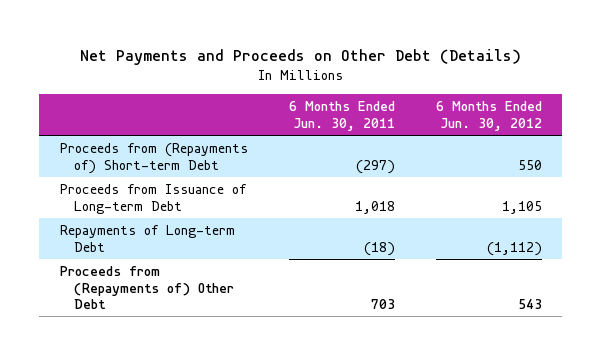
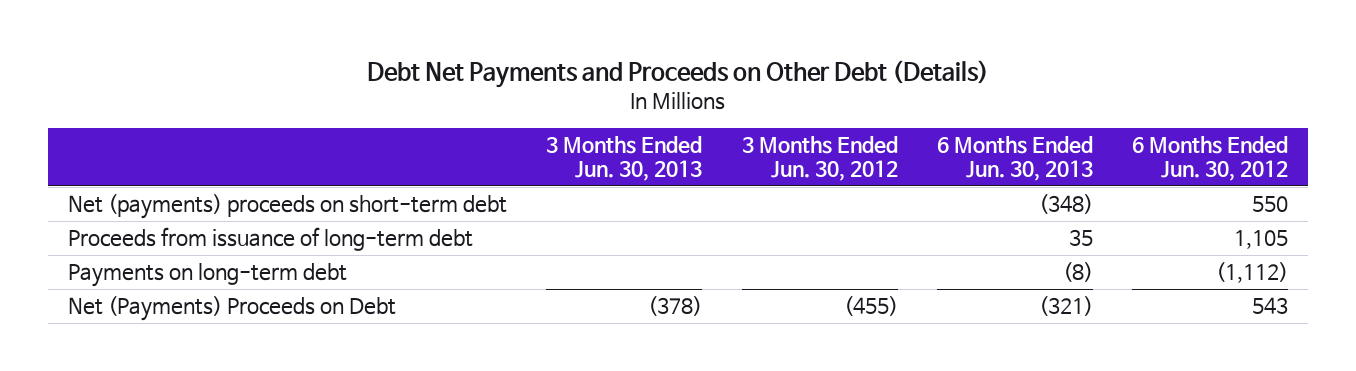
- Net Payments and Proceeds on Other Debt (Details)
+ Debt Net Payments and Proceeds on Other Debt (Details)
- | 6 Months Ended Jun. 30, 2011 | 6 Months Ended Jun. 30, 2012
+ | 3 Months Ended Jun. 30, 2013 | 3 Months Ended Jun. 30, 2012 | 6 Months Ended Jun. 30, 2013 | 6 Months Ended Jun. 30, 2012
- Proceeds from (Repayments of) Short-term Debt | (297) | 550
- Proceeds from Issuance of Long-term Debt | 1,018 | 1,105
- Repayments of Long-term Debt | (18) | (1,112)
- Proceeds from (Repayments of) Other Debt | 703 | 543
+ Net (payments) proceeds on short-term debt | | | (348) | 550
+ Proceeds from issuance of long-term debt | | | 35 | 1,105
+ Payments on long-term debt | | | (8) | (1,112)
+ Net (Payments) Proceeds on Debt | (378) | (455) | (321) | 543

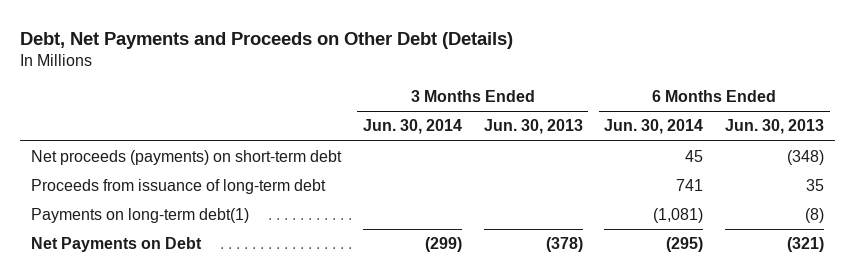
- Debt Net Payments and Proceeds on Other Debt (Details)
+ Debt, Net Payments and Proceeds on Other Debt (Details)
- | 3 Months Ended Jun. 30, 2013 | 3 Months Ended Jun. 30, 2012 | 6 Months Ended Jun. 30, 2013 | 6 Months Ended Jun. 30, 2012
+ | 3 Months Ended Jun. 30, 2014 | 3 Months Ended Jun. 30, 2013 | 6 Months Ended Jun. 30, 2014 | 6 Months Ended Jun. 30, 2013
- Net (payments) proceeds on short-term debt | | | (348) | 550
+ Net proceeds (payments) on short-term debt | | | 45 | (348)
- Payments on long-term debt | | | (8) | (1,112)
- Net (Payments) Proceeds on Debt | (378) | (455) | (321) | 543
+ Payments on long-term debt(1) | | | (1,081) | (8)
+ Net Payments on Debt | (299) | (378) | (295) | (321)

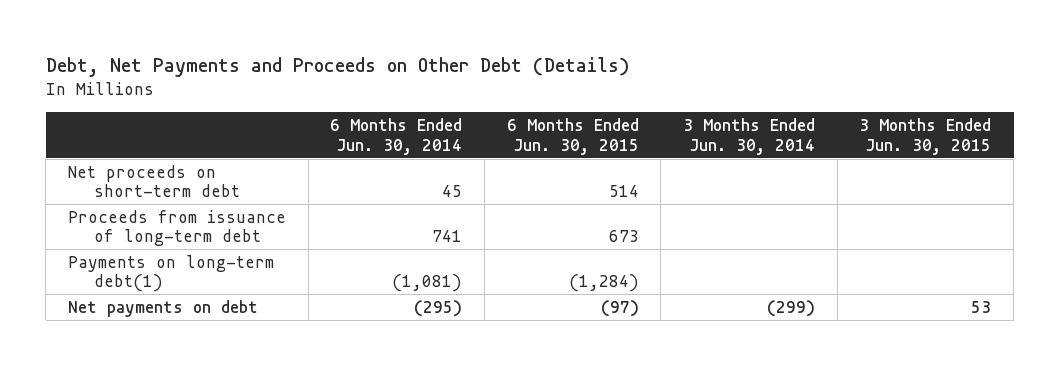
- | 3 Months Ended Jun. 30, 2014 | 3 Months Ended Jun. 30, 2013 | 6 Months Ended Jun. 30, 2014 | 6 Months Ended Jun. 30, 2013
+ | 6 Months Ended Jun. 30, 2014 | 6 Months Ended Jun. 30, 2015 | 3 Months Ended Jun. 30, 2014 | 3 Months Ended Jun. 30, 2015
- Net proceeds (payments) on short-term debt | | | 45 | (348)
+ Net proceeds on short-term debt | 45 | 514 | |
- Net Payments on Debt | (299) | (378) | (295) | (321)
+ Net payments on debt | (295) | (97) | (299) | 53

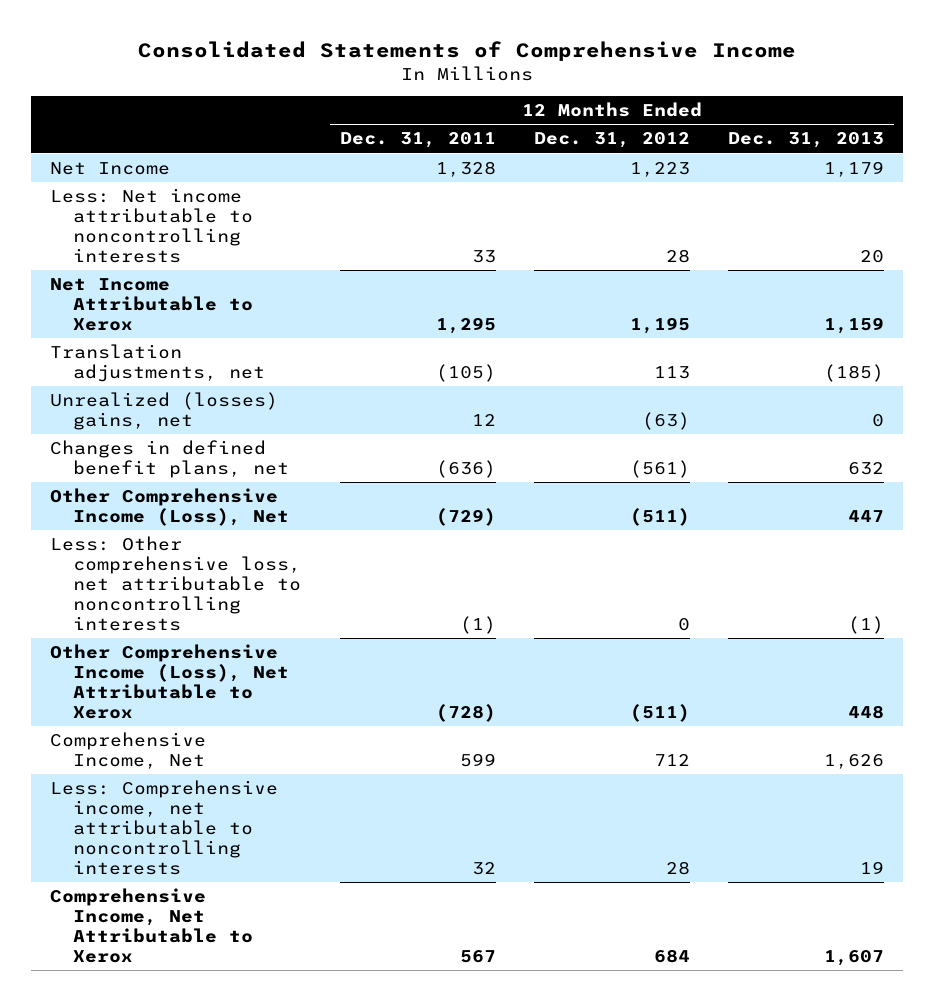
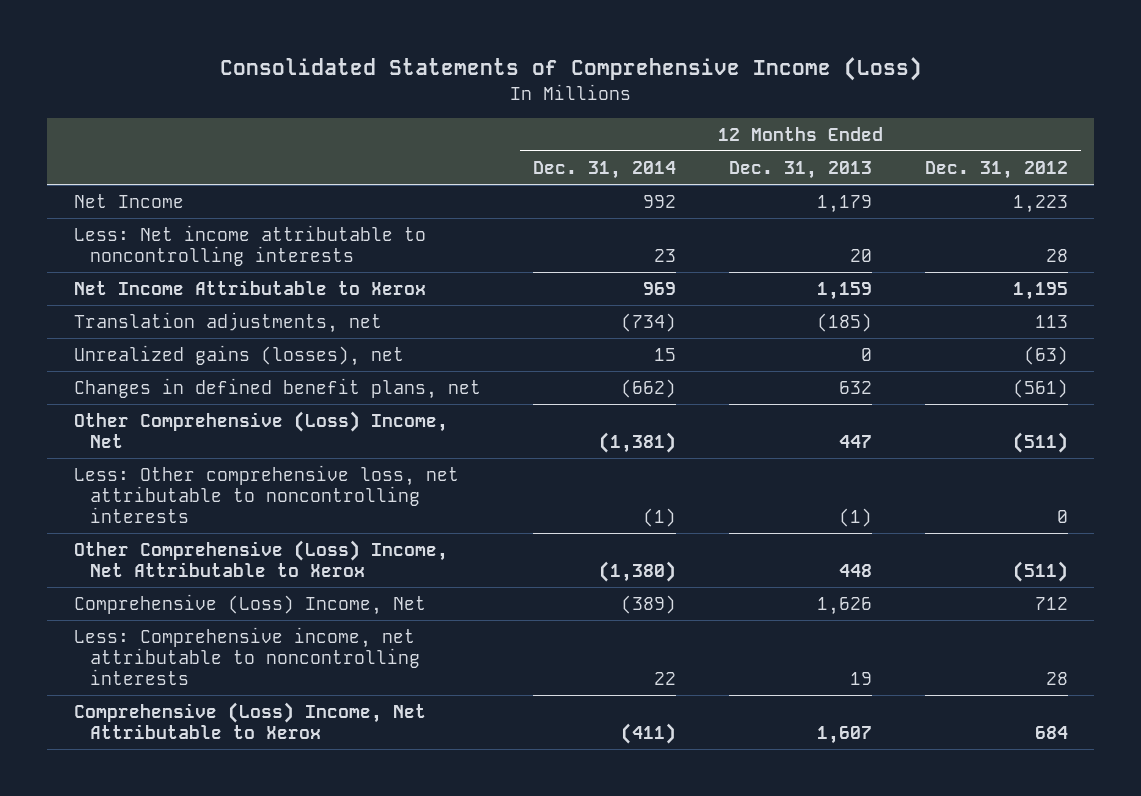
- Consolidated Statements of Comprehensive Income
+ Consolidated Statements of Comprehensive Income (Loss)
- | 12 Months Ended Dec. 31, 2011 | 12 Months Ended Dec. 31, 2012 | 12 Months Ended Dec. 31, 2013
+ | 12 Months Ended Dec. 31, 2014 | 12 Months Ended Dec. 31, 2013 | 12 Months Ended Dec. 31, 2012
- Unrealized (losses) gains, net | 12 | (63) | 0
+ Unrealized gains (losses), net | 15 | 0 | (63)
- Other Comprehensive Income (Loss), Net | (729) | (511) | 447
+ Other Comprehensive (Loss) Income, Net | (1,381) | 447 | (511)
- Other Comprehensive Income (Loss), Net Attributable to Xerox | (728) | (511) | 448
- Comprehensive Income, Net | 599 | 712 | 1,626
+ Other Comprehensive (Loss) Income, Net Attributable to Xerox | (1,380) | 448 | (511)
+ Comprehensive (Loss) Income, Net | (389) | 1,626 | 712
- Comprehensive Income, Net Attributable to Xerox | 567 | 684 | 1,607
+ Comprehensive (Loss) Income, Net Attributable to Xerox | (411) | 1,607 | 684

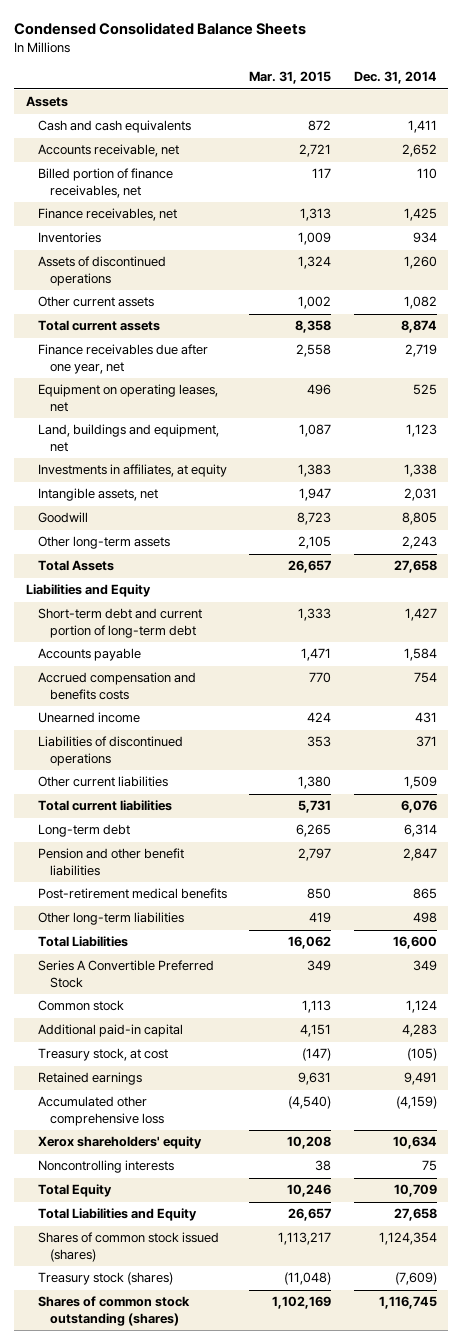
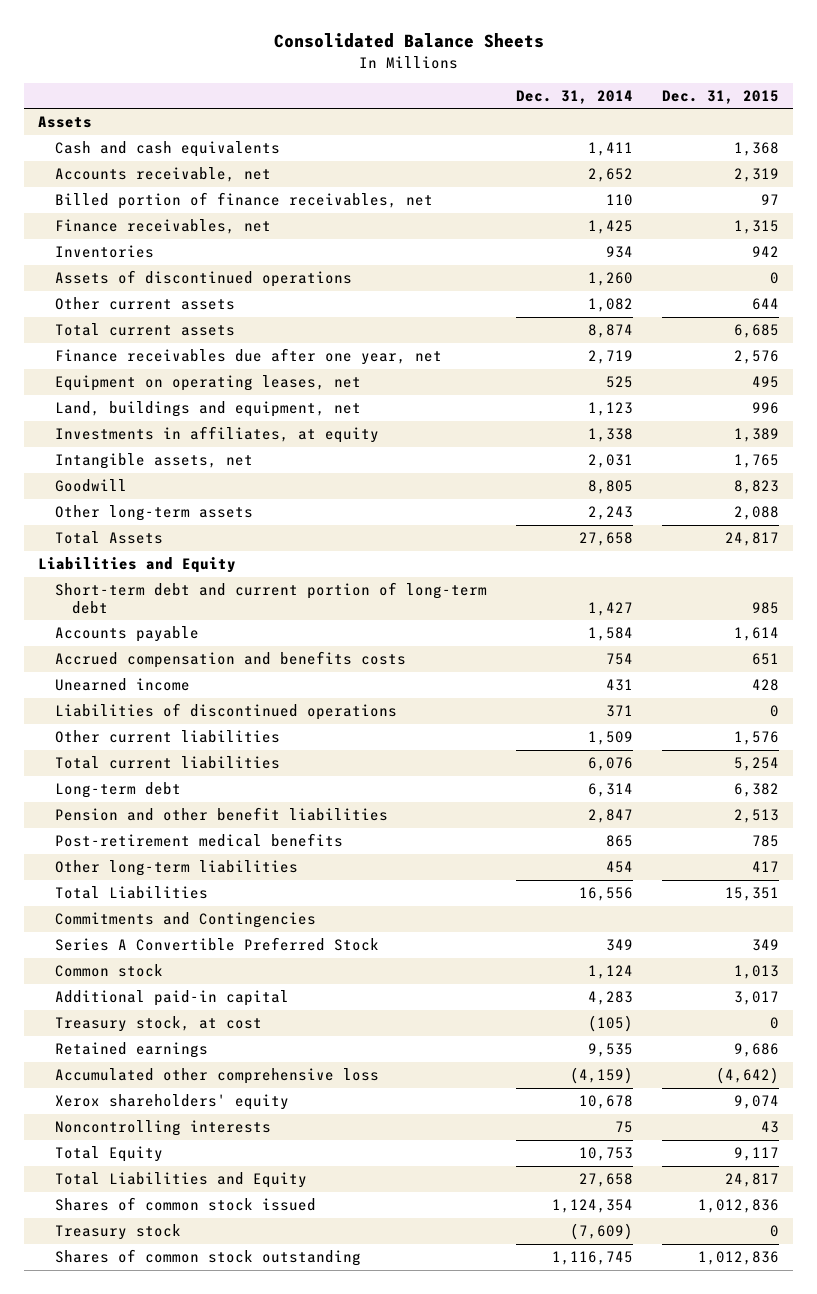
- Condensed Consolidated Balance Sheets
+ Consolidated Balance Sheets
- | Mar. 31, 2015 | Dec. 31, 2014
+ | Dec. 31, 2014 | Dec. 31, 2015
- Other long-term liabilities | 419 | 498
- Total Liabilities | 16,062 | 16,600
+ Other long-term liabilities | 454 | 417
+ Total Liabilities | 16,556 | 15,351
+ Commitments and Contingencies
- Retained earnings | 9,631 | 9,491
+ Retained earnings | 9,535 | 9,686
- Xerox shareholders' equity | 10,208 | 10,634
+ Xerox shareholders' equity | 10,678 | 9,074
- Total Equity | 10,246 | 10,709
+ Total Equity | 10,753 | 9,117
- Shares of common stock issued (shares) | 1,113,217 | 1,124,354
- Treasury stock (shares) | (11,048) | (7,609)
- Shares of common stock outstanding (shares) | 1,102,169 | 1,116,745
+ Shares of common stock issued | 1,124,354 | 1,012,836
+ Treasury stock | (7,609) | 0
+ Shares of common stock outstanding | 1,116,745 | 1,012,836

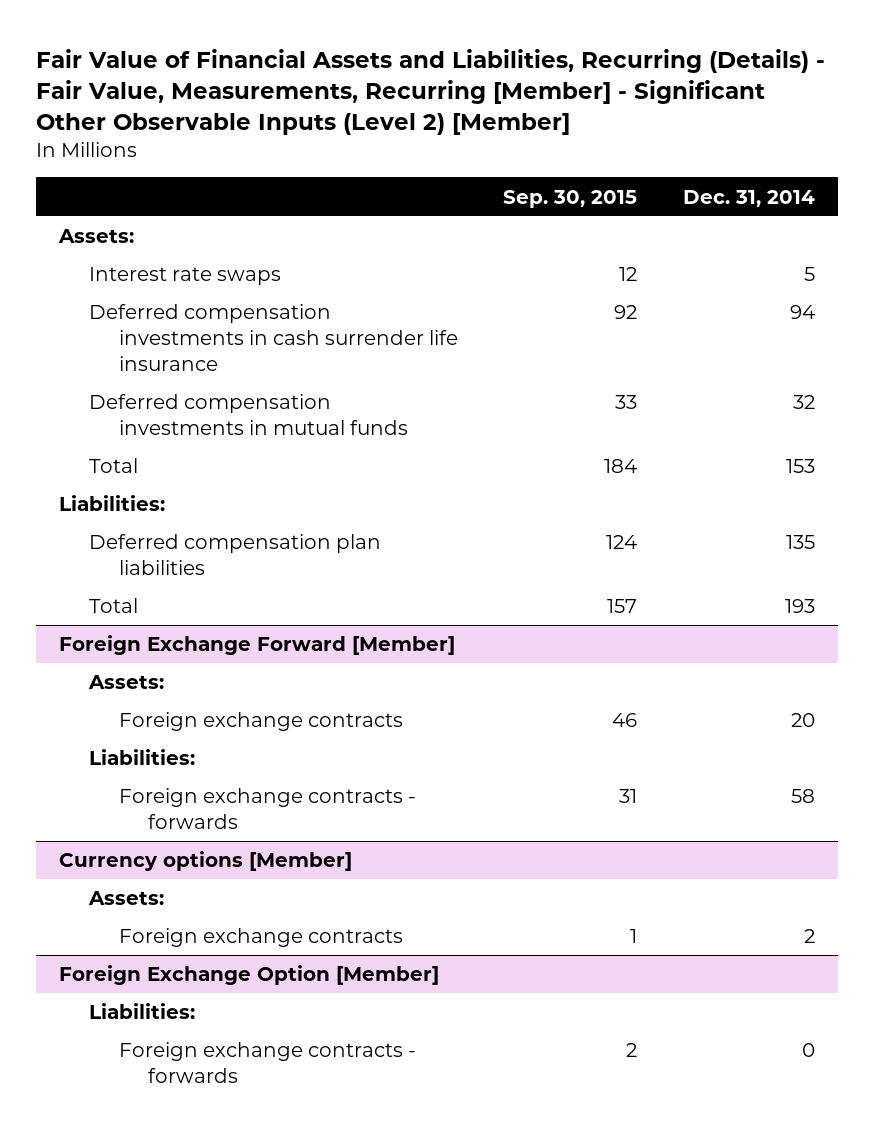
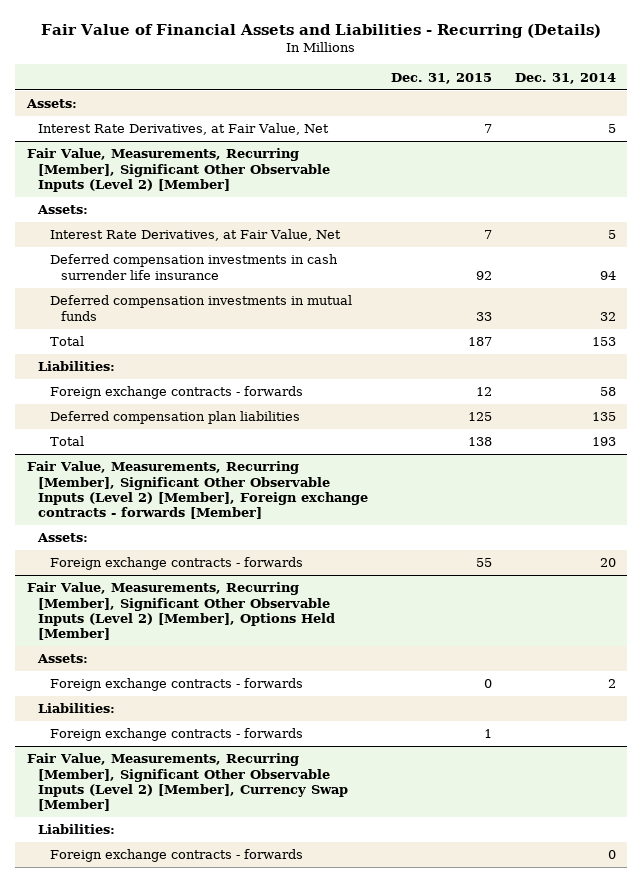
- Fair Value of Financial Assets and Liabilities, Recurring (Details) - Fair Value, Measurements, Recurring [Member] - Significant Other Observable Inputs (Level 2) [Member]
+ Fair Value of Financial Assets and Liabilities - Recurring (Details)
- | Sep. 30, 2015 | Dec. 31, 2014
+ | Dec. 31, 2015 | Dec. 31, 2014
- Interest rate swaps | 12 | 5
+ Interest Rate Derivatives, at Fair Value, Net | 7 | 5
+ Fair Value, Measurements, Recurring [Member], Significant Other Observable Inputs (Level 2) [Member]
+ Assets:
+ Interest Rate Derivatives, at Fair Value, Net | 7 | 5
+ Foreign exchange contracts - forwards | 12 | 58
- Foreign Exchange Forward [Member]
+ Fair Value, Measurements, Recurring [Member], Significant Other Observable Inputs (Level 2) [Member], Foreign exchange contracts - forwards [Member]
- Foreign exchange contracts | 46 | 20
- Liabilities:
- Foreign exchange contracts - forwards | 31 | 58
- Currency options [Member]
+ Foreign exchange contracts - forwards | 55 | 20
+ Fair Value, Measurements, Recurring [Member], Significant Other Observable Inputs (Level 2) [Member], Options Held [Member]
- Foreign exchange contracts | 1 | 2
- Foreign Exchange Option [Member]
+ Foreign exchange contracts - forwards | 0 | 2
+ Foreign exchange contracts - forwards | 1 |
+ Fair Value, Measurements, Recurring [Member], Significant Other Observable Inputs (Level 2) [Member], Currency Swap [Member]
+ Liabilities:

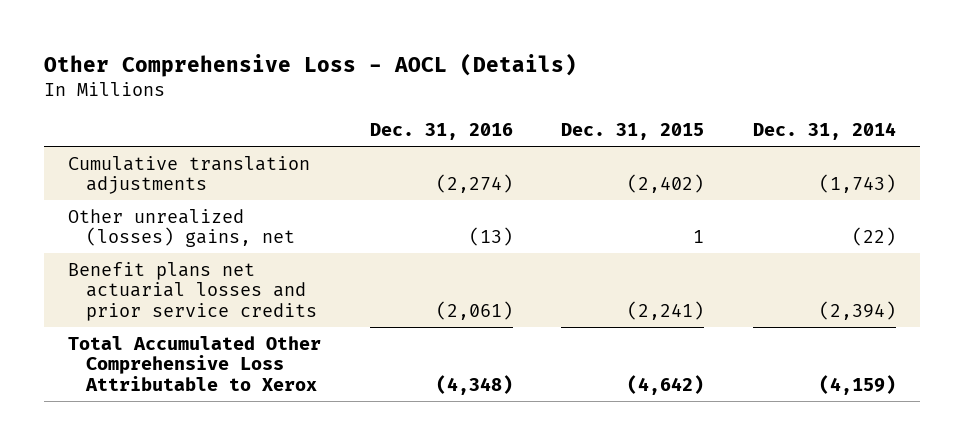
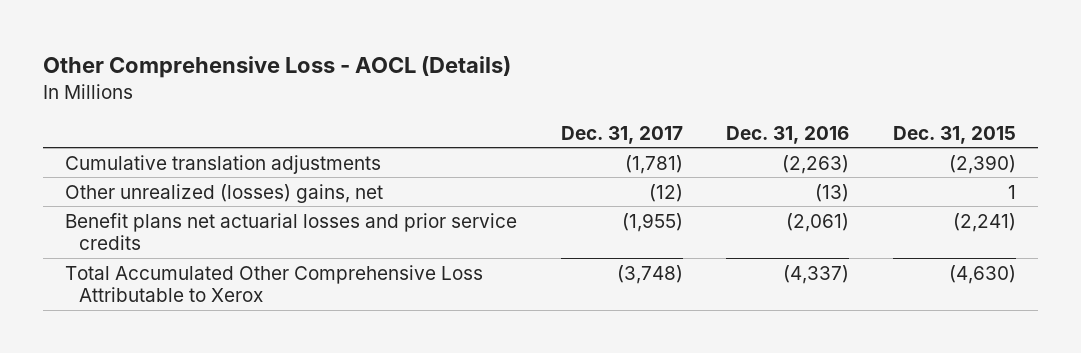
- | Dec. 31, 2016 | Dec. 31, 2015 | Dec. 31, 2014
+ | Dec. 31, 2017 | Dec. 31, 2016 | Dec. 31, 2015
- Cumulative translation adjustments | (2,274) | (2,402) | (1,743)
+ Cumulative translation adjustments | (1,781) | (2,263) | (2,390)
- Total Accumulated Other Comprehensive Loss Attributable to Xerox | (4,348) | (4,642) | (4,159)
+ Total Accumulated Other Comprehensive Loss Attributable to Xerox | (3,748) | (4,337) | (4,630)

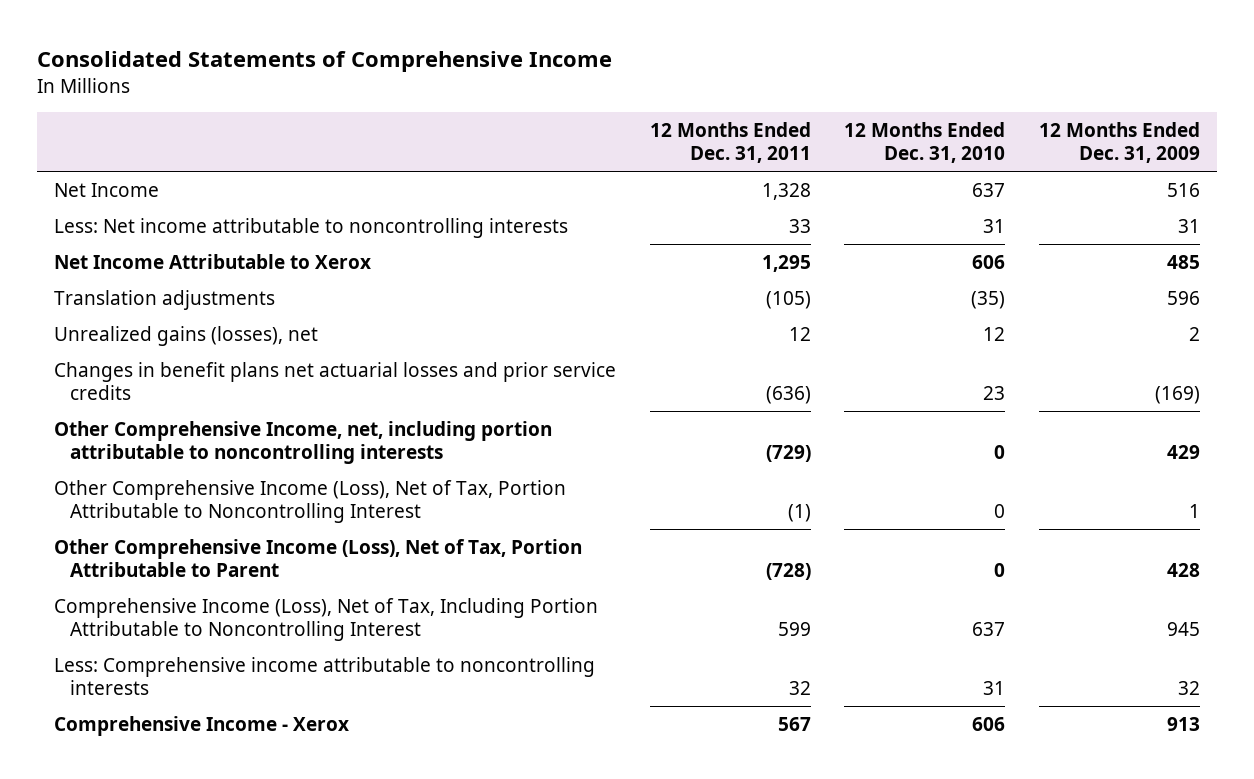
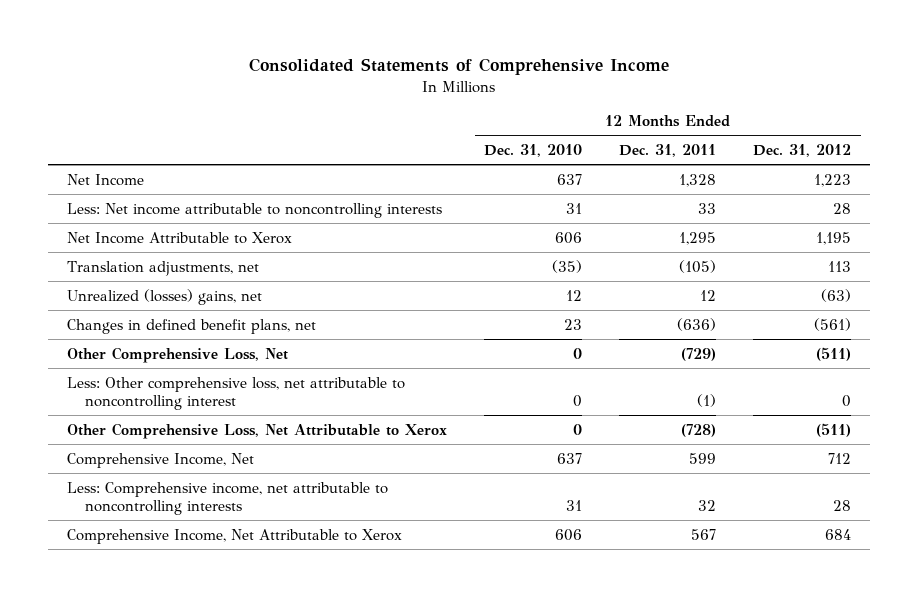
- | 12 Months Ended Dec. 31, 2011 | 12 Months Ended Dec. 31, 2010 | 12 Months Ended Dec. 31, 2009
+ | 12 Months Ended Dec. 31, 2010 | 12 Months Ended Dec. 31, 2011 | 12 Months Ended Dec. 31, 2012
- Translation adjustments | (105) | (35) | 596
- Unrealized gains (losses), net | 12 | 12 | 2
- Changes in benefit plans net actuarial losses and prior service credits | (636) | 23 | (169)
- Other Comprehensive Income, net, including portion attributable to noncontrolling interests | (729) | 0 | 429
- Other Comprehensive Income (Loss), Net of Tax, Portion Attributable to Noncontrolling Interest | (1) | 0 | 1
- Other Comprehensive Income (Loss), Net of Tax, Portion Attributable to Parent | (728) | 0 | 428
- Comprehensive Income (Loss), Net of Tax, Including Portion Attributable to Noncontrolling Interest | 599 | 637 | 945
- Less: Comprehensive income attributable to noncontrolling interests | 32 | 31 | 32
- Comprehensive Income - Xerox | 567 | 606 | 913
+ Translation adjustments, net | (35) | (105) | 113
+ Unrealized (losses) gains, net | 12 | 12 | (63)
+ Changes in defined benefit plans, net | 23 | (636) | (561)
+ Other Comprehensive Loss, Net | 0 | (729) | (511)
+ Less: Other comprehensive loss, net attributable to noncontrolling interest | 0 | (1) | 0
+ Other Comprehensive Loss, Net Attributable to Xerox | 0 | (728) | (511)
+ Comprehensive Income, Net | 637 | 599 | 712
+ Less: Comprehensive income, net attributable to noncontrolling interests | 31 | 32 | 28
+ Comprehensive Income, Net Attributable to Xerox | 606 | 567 | 684

